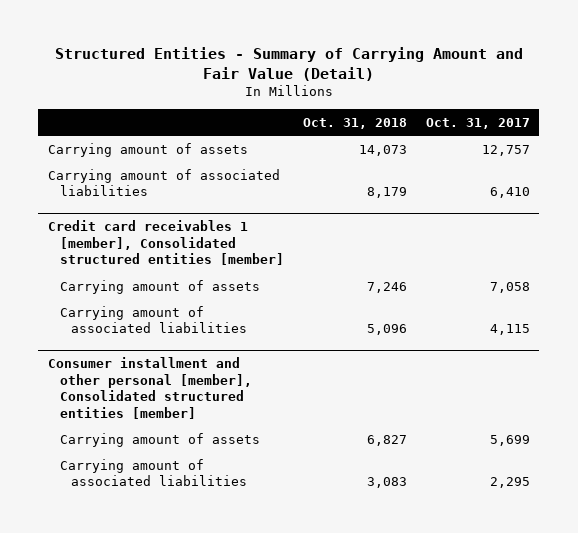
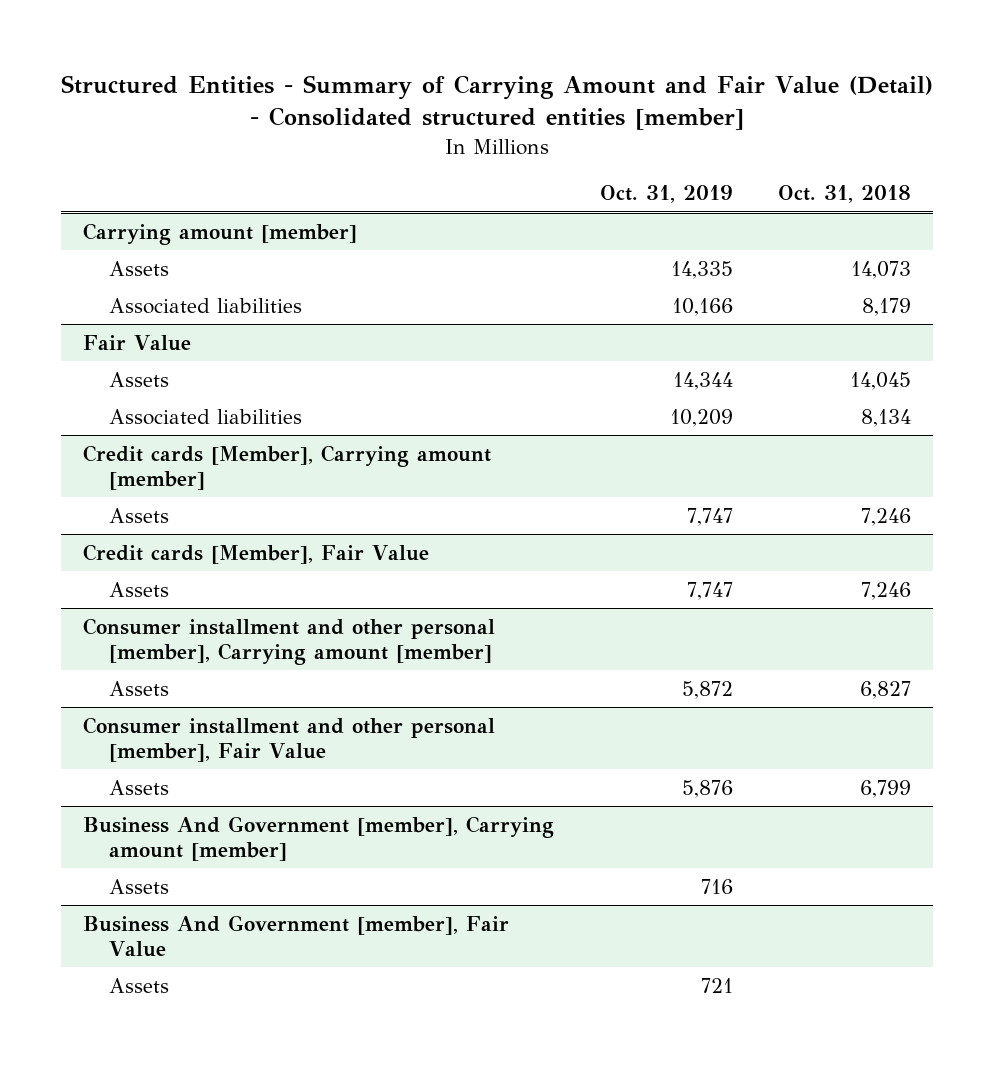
- Structured Entities - Summary of Carrying Amount and Fair Value (Detail)
+ Structured Entities - Summary of Carrying Amount and Fair Value (Detail) - Consolidated structured entities [member]
- | Oct. 31, 2018 | Oct. 31, 2017
+ | Oct. 31, 2019 | Oct. 31, 2018
- Carrying amount of assets | 14,073 | 12,757
- Carrying amount of associated liabilities | 8,179 | 6,410
- Credit card receivables 1 [member], Consolidated structured entities [member]
- Carrying amount of assets | 7,246 | 7,058
- Carrying amount of associated liabilities | 5,096 | 4,115
- Consumer installment and other personal [member], Consolidated structured entities [member]
- Carrying amount of assets | 6,827 | 5,699
- Carrying amount of associated liabilities | 3,083 | 2,295
+ Carrying amount [member]
+ Assets | 14,335 | 14,073
+ Associated liabilities | 10,166 | 8,179
+ Fair Value
+ Assets | 14,344 | 14,045
+ Associated liabilities | 10,209 | 8,134
+ Credit cards [Member], Carrying amount [member]
+ Assets | 7,747 | 7,246
+ Credit cards [Member], Fair Value
+ Assets | 7,747 | 7,246
+ Consumer installment and other personal [member], Carrying amount [member]
+ Assets | 5,872 | 6,827
+ Consumer installment and other personal [member], Fair Value
+ Assets | 5,876 | 6,799
+ Business And Government [member], Carrying amount [member]
+ Assets | 716 |
+ Business And Government [member], Fair Value
+ Assets | 721 |

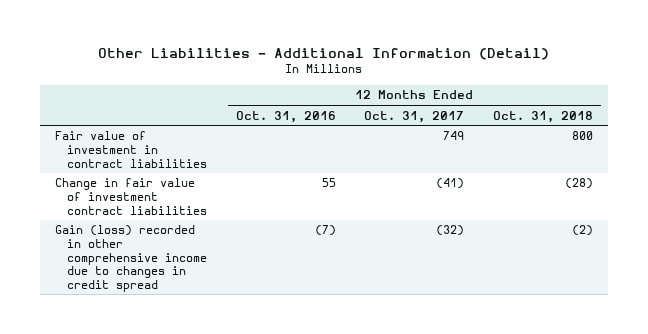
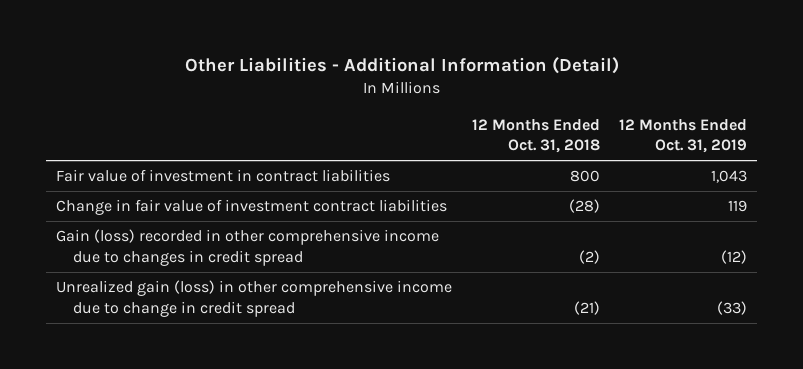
- | 12 Months Ended Oct. 31, 2016 | 12 Months Ended Oct. 31, 2017 | 12 Months Ended Oct. 31, 2018
+ | 12 Months Ended Oct. 31, 2018 | 12 Months Ended Oct. 31, 2019
+ Unrealized gain (loss) in other comprehensive income due to change in credit spread | (21) | (33)

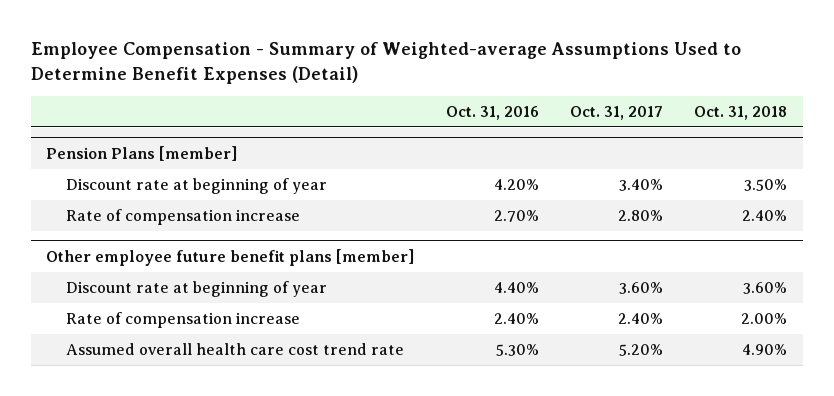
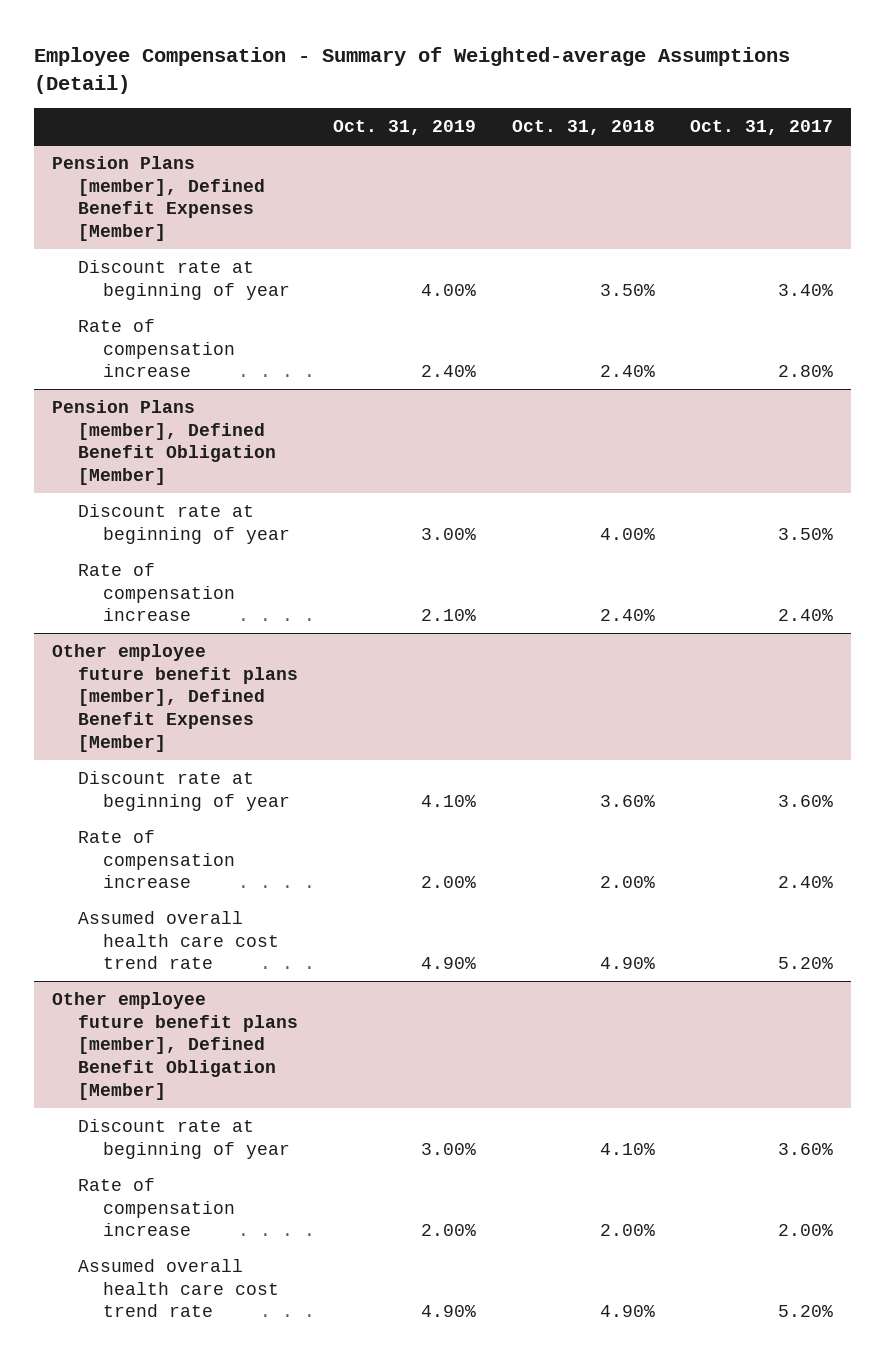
- Employee Compensation - Summary of Weighted-average Assumptions Used to Determine Benefit Expenses (Detail)
+ Employee Compensation - Summary of Weighted-average Assumptions (Detail)
- | Oct. 31, 2016 | Oct. 31, 2017 | Oct. 31, 2018
+ | Oct. 31, 2019 | Oct. 31, 2018 | Oct. 31, 2017
- Pension Plans [member]
+ Pension Plans [member], Defined Benefit Expenses [Member]
- Other employee future benefit plans [member]
+ Pension Plans [member], Defined Benefit Obligation [Member]
+ Discount rate at beginning of year | 3.00% | 4.00% | 3.50%
+ Rate of compensation increase | 2.10% | 2.40% | 2.40%
+ Other employee future benefit plans [member], Defined Benefit Expenses [Member]
+ Other employee future benefit plans [member], Defined Benefit Obligation [Member]
+ Discount rate at beginning of year | 3.00% | 4.10% | 3.60%
+ Rate of compensation increase | 2.00% | 2.00% | 2.00%
+ Assumed overall health care cost trend rate | 4.90% | 4.90% | 5.20%

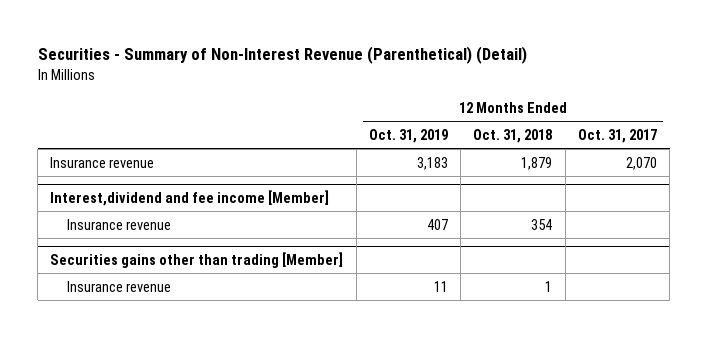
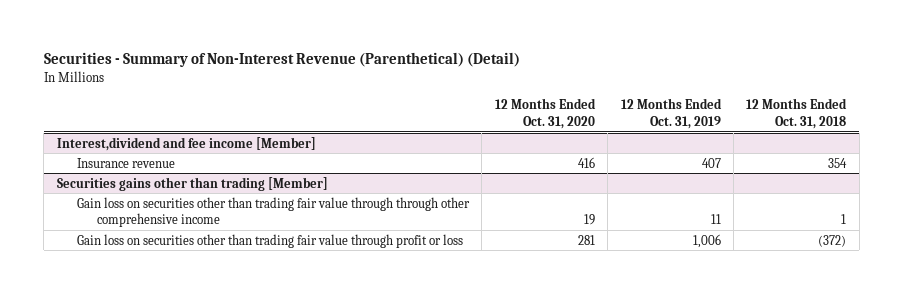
- | 12 Months Ended Oct. 31, 2019 | 12 Months Ended Oct. 31, 2018 | 12 Months Ended Oct. 31, 2017
+ | 12 Months Ended Oct. 31, 2020 | 12 Months Ended Oct. 31, 2019 | 12 Months Ended Oct. 31, 2018
- Insurance revenue | 3,183 | 1,879 | 2,070
@ Securities gains other than trading [Member]
- Insurance revenue | 11 | 1 |
+ Gain loss on securities other than trading fair value through through other comprehensive income | 19 | 11 | 1
+ Gain loss on securities other than trading fair value through profit or loss | 281 | 1,006 | (372)

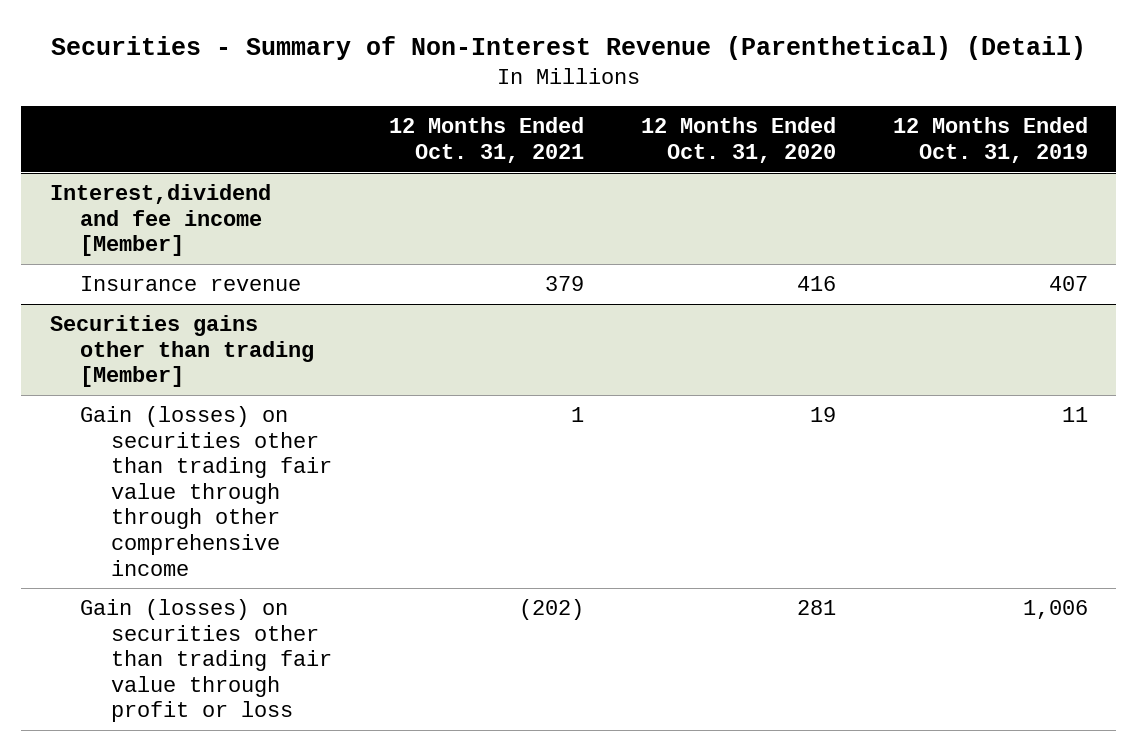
- | 12 Months Ended Oct. 31, 2020 | 12 Months Ended Oct. 31, 2019 | 12 Months Ended Oct. 31, 2018
+ | 12 Months Ended Oct. 31, 2021 | 12 Months Ended Oct. 31, 2020 | 12 Months Ended Oct. 31, 2019
@ Securities gains other than trading [Member]
- Gain loss on securities other than trading fair value through through other comprehensive income | 19 | 11 | 1
- Gain loss on securities other than trading fair value through profit or loss | 281 | 1,006 | (372)
+ Gain (losses) on securities other than trading fair value through through other comprehensive income | 1 | 19 | 11
+ Gain (losses) on securities other than trading fair value through profit or loss | (202) | 281 | 1,006

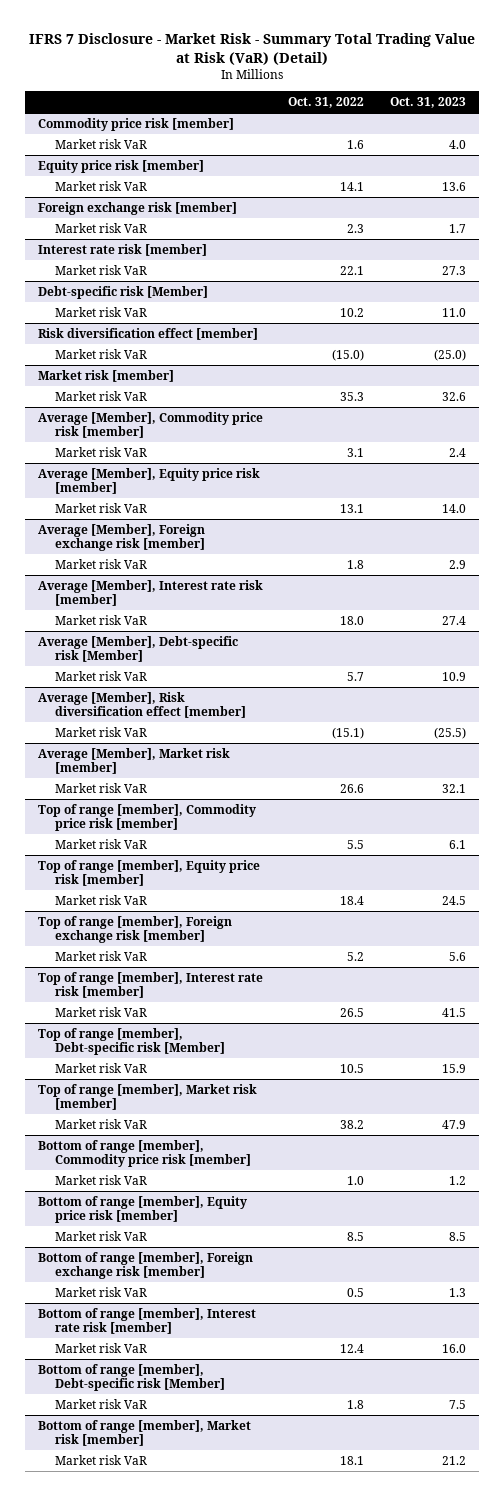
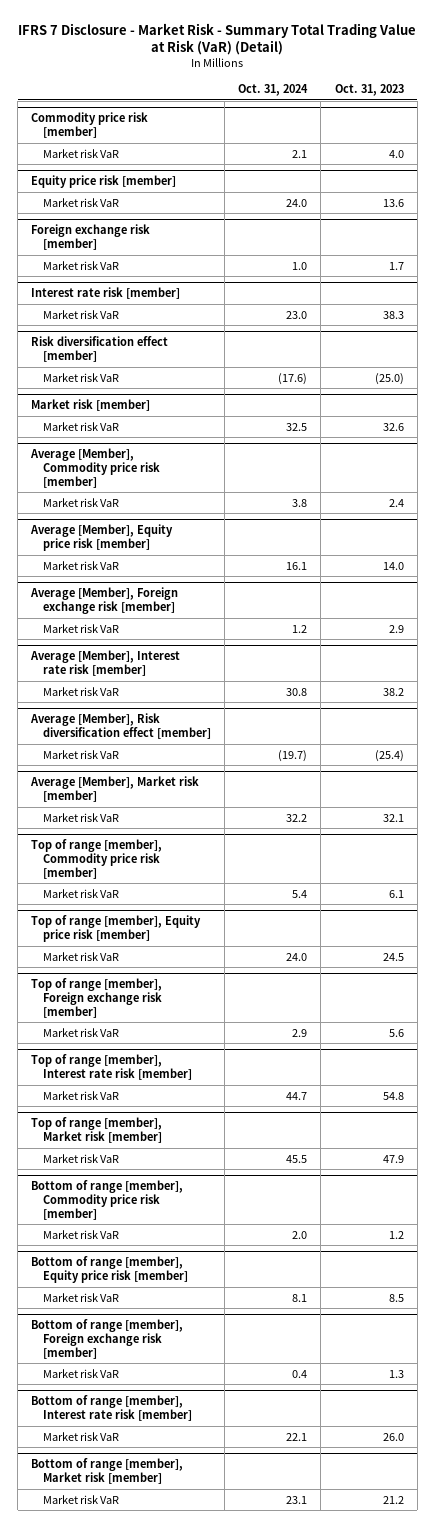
- | Oct. 31, 2022 | Oct. 31, 2023
+ | Oct. 31, 2024 | Oct. 31, 2023
@ Interest rate risk [member]
- Market risk VaR | 22.1 | 27.3
- Debt-specific risk [Member]
- Market risk VaR | 10.2 | 11.0
@ Interest rate risk [member]
+ Market risk VaR | 23.0 | 38.3
@ Average [Member], Interest rate risk [member]
- Market risk VaR | 18.0 | 27.4
- Average [Member], Debt-specific risk [Member]
- Market risk VaR | 5.7 | 10.9
@ Average [Member], Interest rate risk [member]
+ Market risk VaR | 30.8 | 38.2
@ Average [Member], Risk diversification effect [member]
- Market risk VaR | (15.1) | (25.5)
+ Market risk VaR | (19.7) | (25.4)
@ Top of range [member], Interest rate risk [member]
- Market risk VaR | 26.5 | 41.5
- Top of range [member], Debt-specific risk [Member]
- Market risk VaR | 10.5 | 15.9
@ Top of range [member], Interest rate risk [member]
+ Market risk VaR | 44.7 | 54.8
@ Bottom of range [member], Interest rate risk [member]
- Market risk VaR | 12.4 | 16.0
- Bottom of range [member], Debt-specific risk [Member]
- Market risk VaR | 1.8 | 7.5
@ Bottom of range [member], Interest rate risk [member]
+ Market risk VaR | 22.1 | 26.0

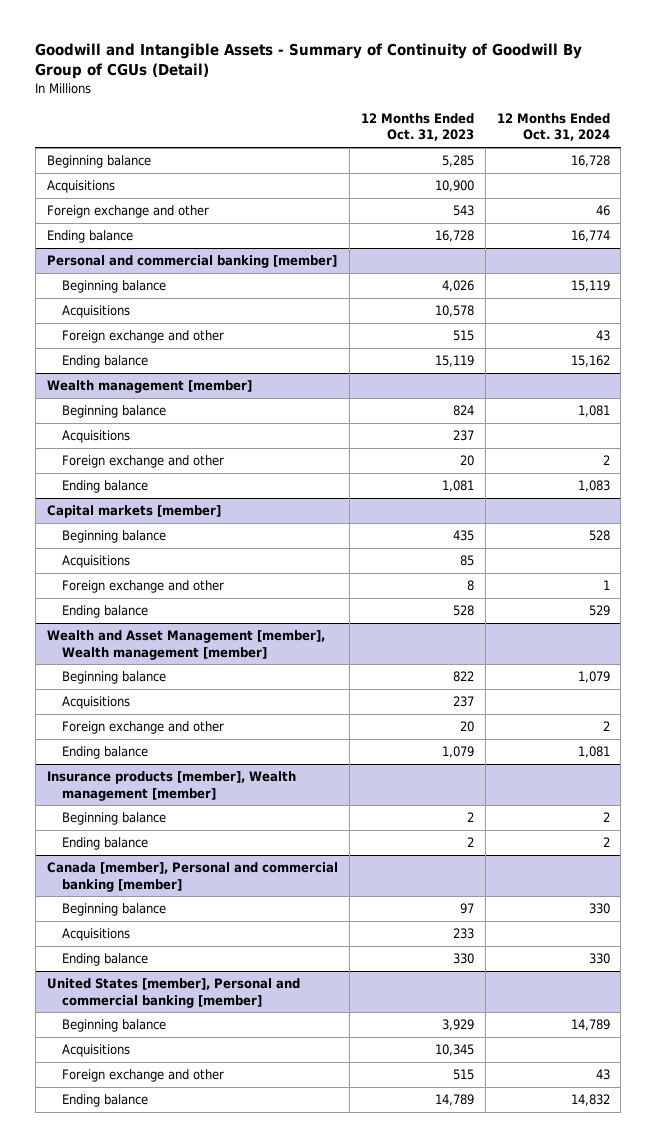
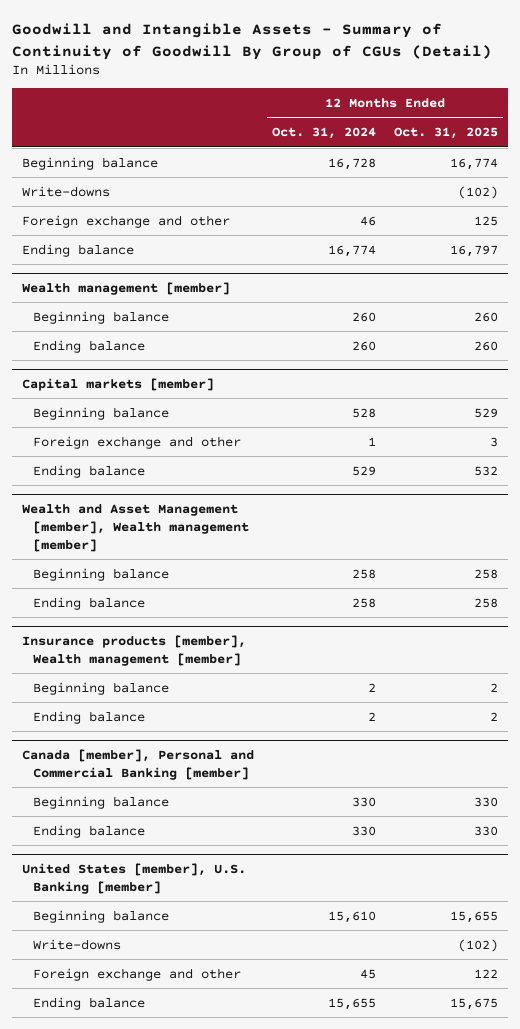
- | 12 Months Ended Oct. 31, 2023 | 12 Months Ended Oct. 31, 2024
+ | 12 Months Ended Oct. 31, 2024 | 12 Months Ended Oct. 31, 2025
- Acquisitions | 10,900 |
+ Write-downs | | (102)
- Personal and commercial banking [member]
- Beginning balance | 4,026 | 15,119
- Acquisitions | 10,578 |
- Foreign exchange and other | 515 | 43
- Ending balance | 15,119 | 15,162
@ Wealth management [member]
- Beginning balance | 824 | 1,081
- Acquisitions | 237 |
- Foreign exchange and other | 20 | 2
- Ending balance | 1,081 | 1,083
+ Beginning balance | 260 | 260
+ Ending balance | 260 | 260
@ Capital markets [member]
- Acquisitions | 85 |
@ Wealth and Asset Management [member], Wealth management [member]
- Beginning balance | 822 | 1,079
- Acquisitions | 237 |
- Foreign exchange and other | 20 | 2
- Ending balance | 1,079 | 1,081
+ Beginning balance | 258 | 258
+ Ending balance | 258 | 258
- Canada [member], Personal and commercial banking [member]
+ Canada [member], Personal and Commercial Banking [member]
- Acquisitions | 233 |
- United States [member], Personal and commercial banking [member]
- Beginning balance | 3,929 | 14,789
- Acquisitions | 10,345 |
- Foreign exchange and other | 515 | 43
- Ending balance | 14,789 | 14,832
+ United States [member], U.S. Banking [member]
+ Beginning balance | 15,610 | 15,655
+ Write-downs | | (102)
+ Foreign exchange and other | 45 | 122
+ Ending balance | 15,655 | 15,675

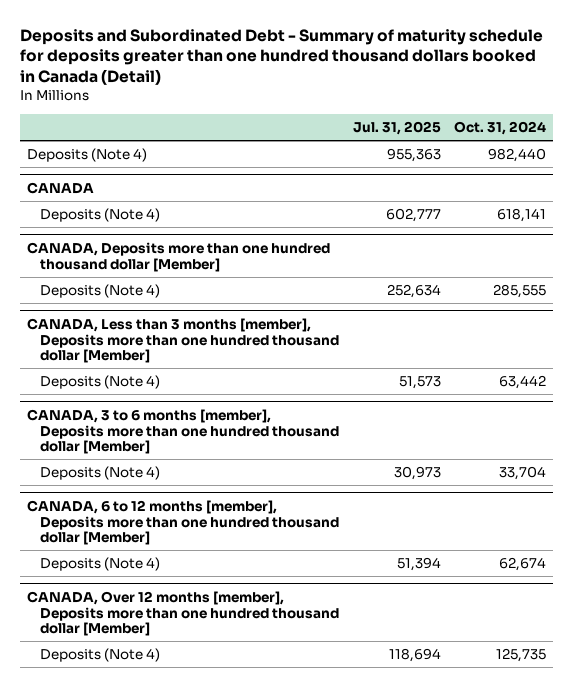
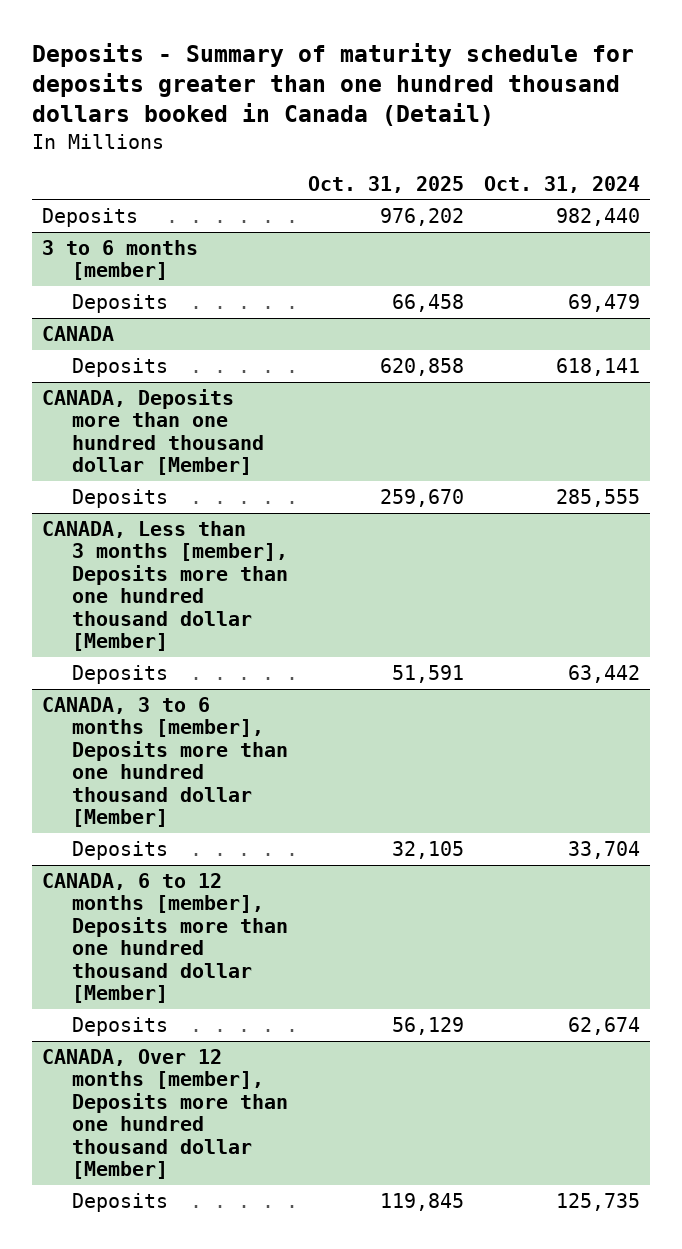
- Deposits and Subordinated Debt - Summary of maturity schedule for deposits greater than one hundred thousand dollars booked in Canada (Detail)
+ Deposits - Summary of maturity schedule for deposits greater than one hundred thousand dollars booked in Canada (Detail)
- | Jul. 31, 2025 | Oct. 31, 2024
+ | Oct. 31, 2025 | Oct. 31, 2024
- Deposits (Note 4) | 955,363 | 982,440
+ Deposits | 976,202 | 982,440
+ 3 to 6 months [member]
+ Deposits | 66,458 | 69,479
@ CANADA
- Deposits (Note 4) | 602,777 | 618,141
+ Deposits | 620,858 | 618,141
@ CANADA, Deposits more than one hundred thousand dollar [Member]
- Deposits (Note 4) | 252,634 | 285,555
+ Deposits | 259,670 | 285,555
@ CANADA, Less than 3 months [member], Deposits more than one hundred thousand dollar [Member]
- Deposits (Note 4) | 51,573 | 63,442
+ Deposits | 51,591 | 63,442
@ CANADA, 3 to 6 months [member], Deposits more than one hundred thousand dollar [Member]
- Deposits (Note 4) | 30,973 | 33,704
+ Deposits | 32,105 | 33,704
@ CANADA, 6 to 12 months [member], Deposits more than one hundred thousand dollar [Member]
- Deposits (Note 4) | 51,394 | 62,674
+ Deposits | 56,129 | 62,674
@ CANADA, Over 12 months [member], Deposits more than one hundred thousand dollar [Member]
- Deposits (Note 4) | 118,694 | 125,735
+ Deposits | 119,845 | 125,735

